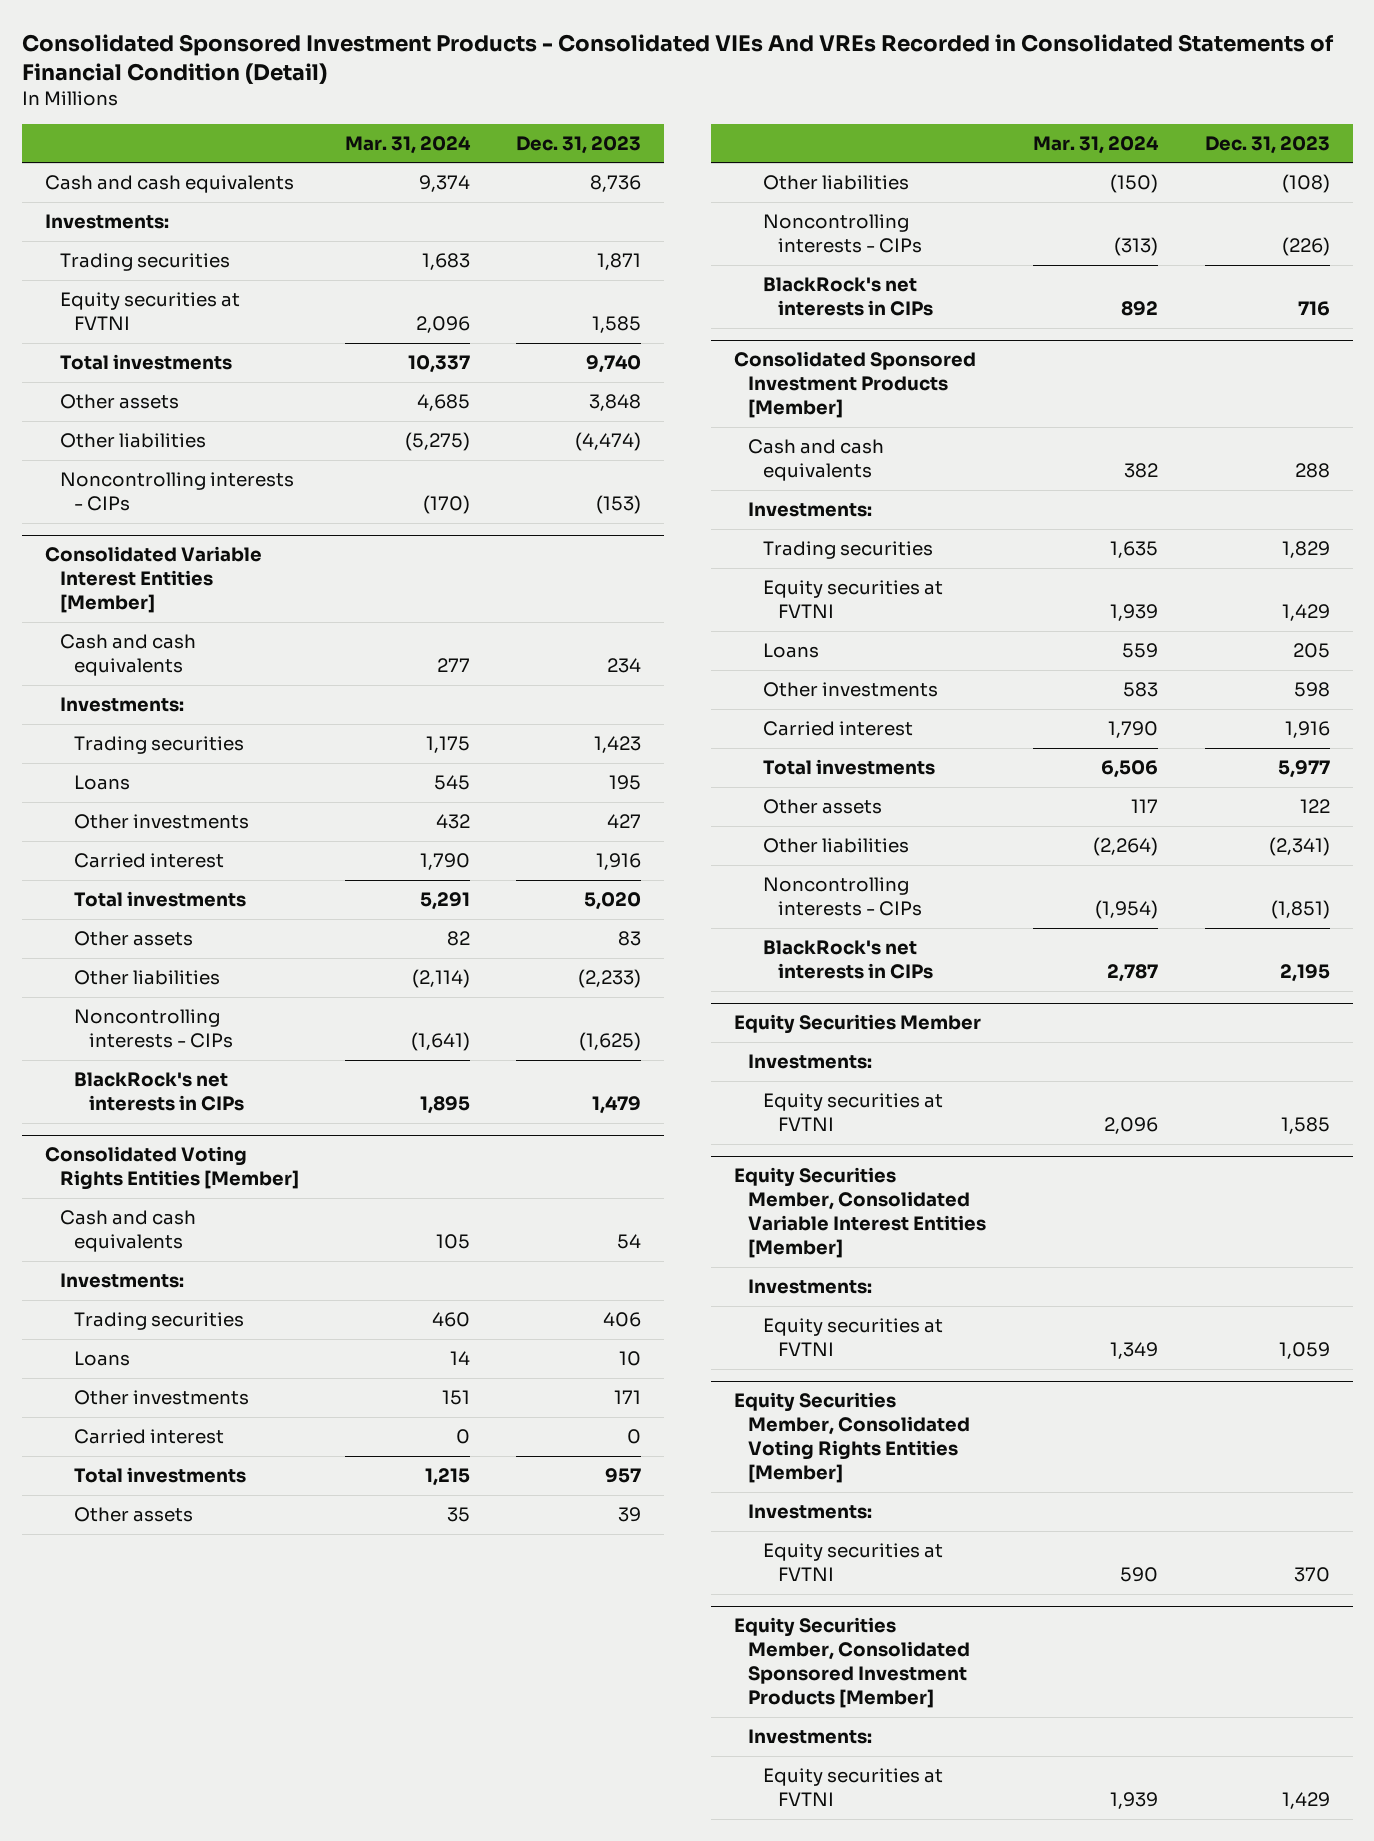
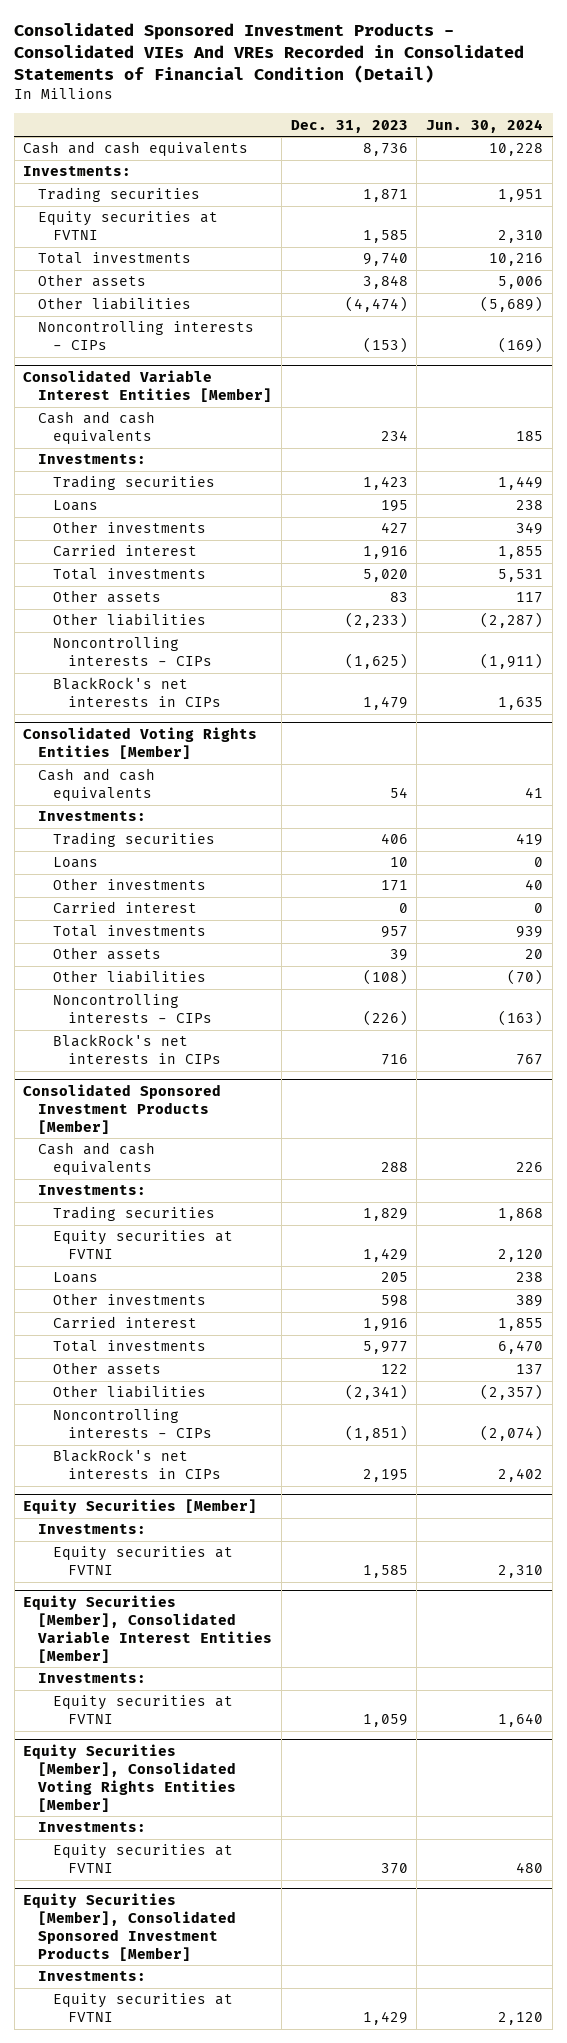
- | Mar. 31, 2024 | Dec. 31, 2023
+ | Dec. 31, 2023 | Jun. 30, 2024
- Equity Securities Member
+ Equity Securities [Member]
- Equity Securities Member, Consolidated Variable Interest Entities [Member]
+ Equity Securities [Member], Consolidated Variable Interest Entities [Member]
- Equity Securities Member, Consolidated Voting Rights Entities [Member]
+ Equity Securities [Member], Consolidated Voting Rights Entities [Member]
- Equity Securities Member, Consolidated Sponsored Investment Products [Member]
+ Equity Securities [Member], Consolidated Sponsored Investment Products [Member]

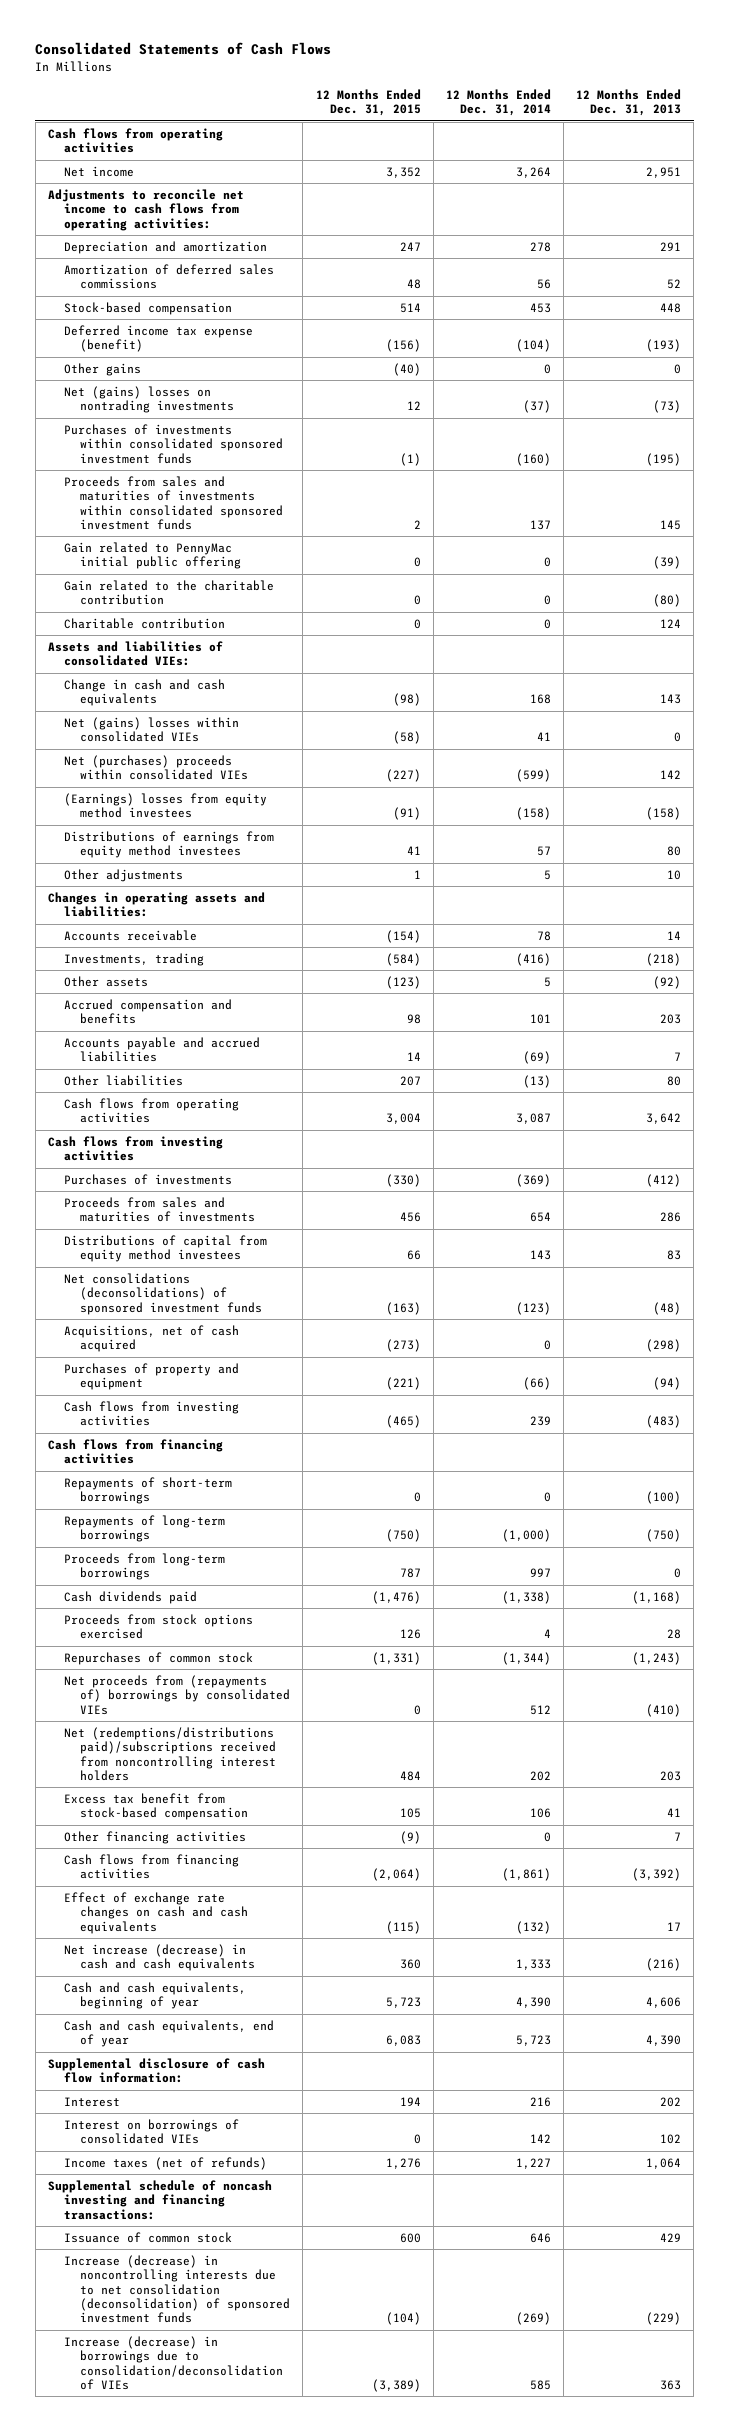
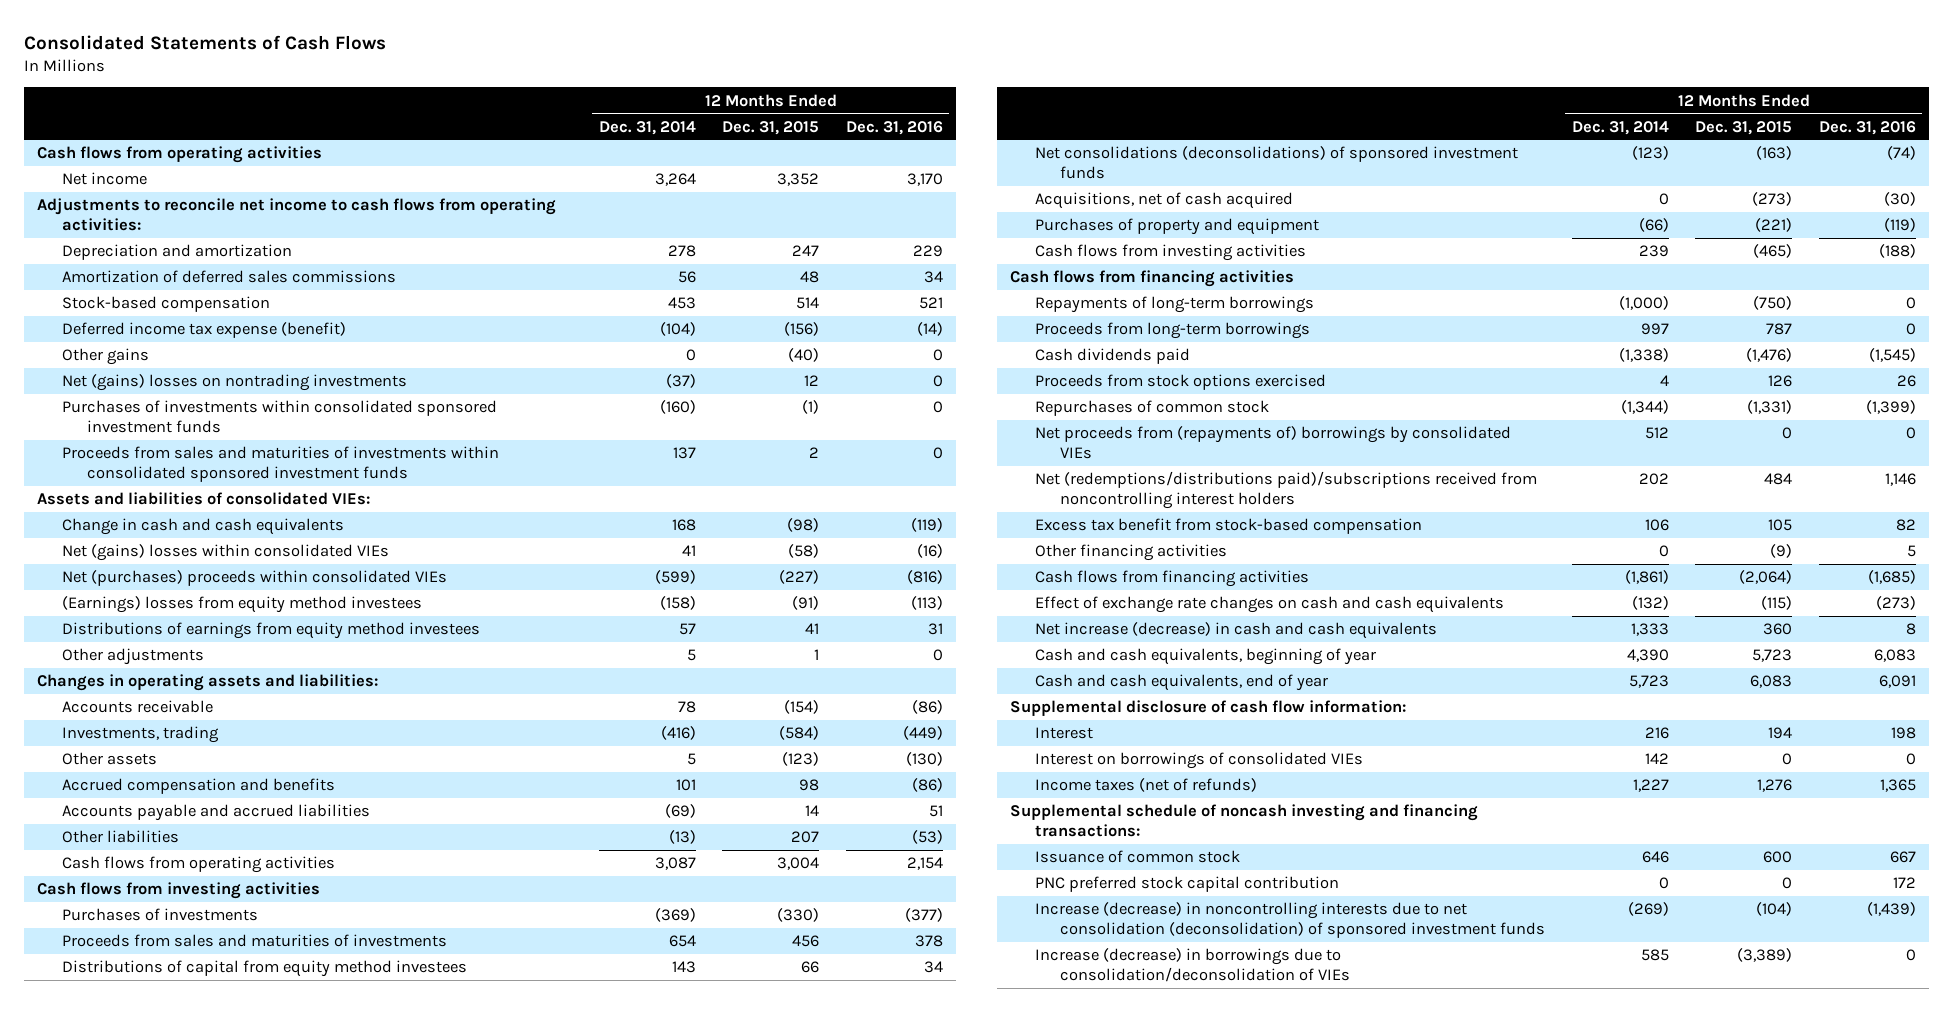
- | 12 Months Ended Dec. 31, 2015 | 12 Months Ended Dec. 31, 2014 | 12 Months Ended Dec. 31, 2013
+ | 12 Months Ended Dec. 31, 2014 | 12 Months Ended Dec. 31, 2015 | 12 Months Ended Dec. 31, 2016
- Gain related to PennyMac initial public offering | 0 | 0 | (39)
- Gain related to the charitable contribution | 0 | 0 | (80)
- Charitable contribution | 0 | 0 | 124
- Repayments of short-term borrowings | 0 | 0 | (100)
+ PNC preferred stock capital contribution | 0 | 0 | 172

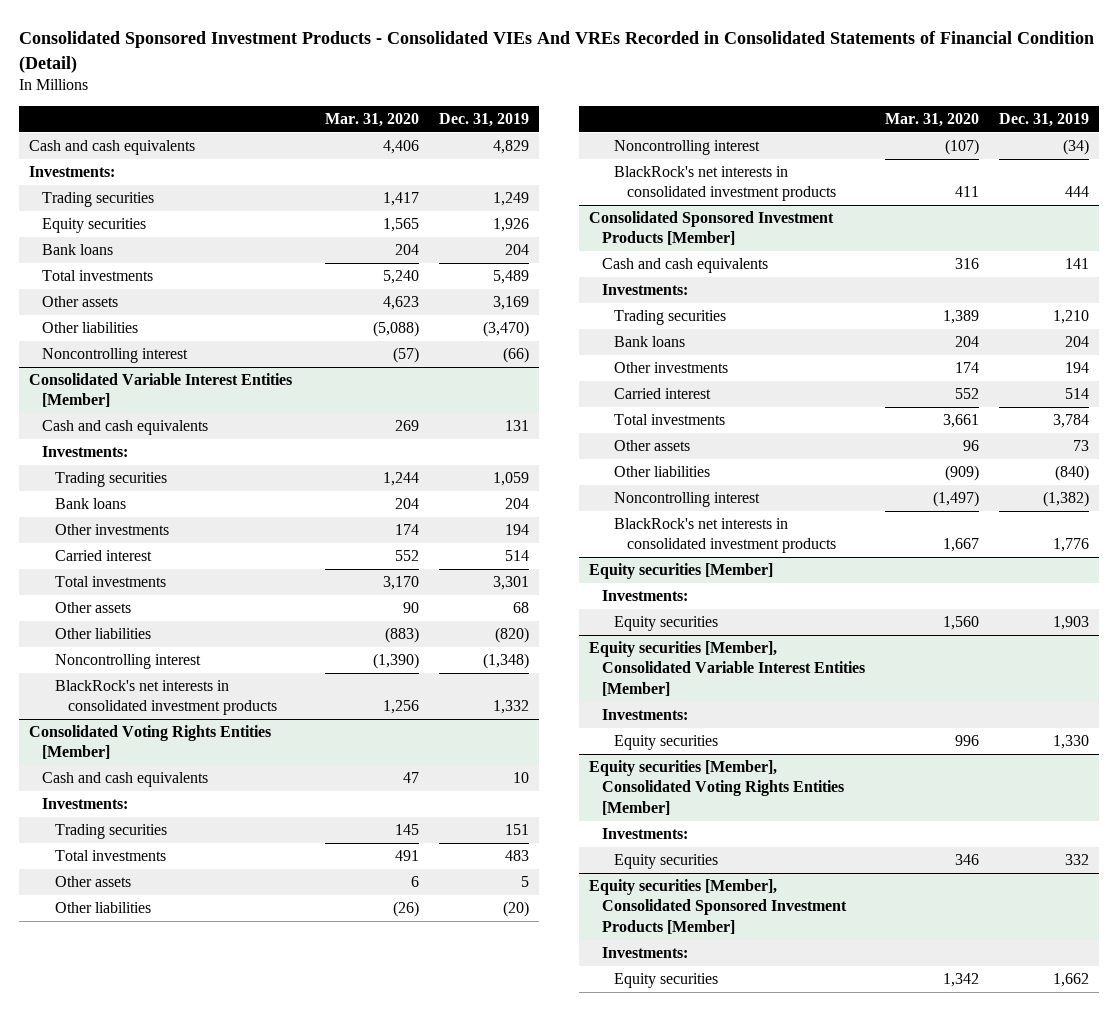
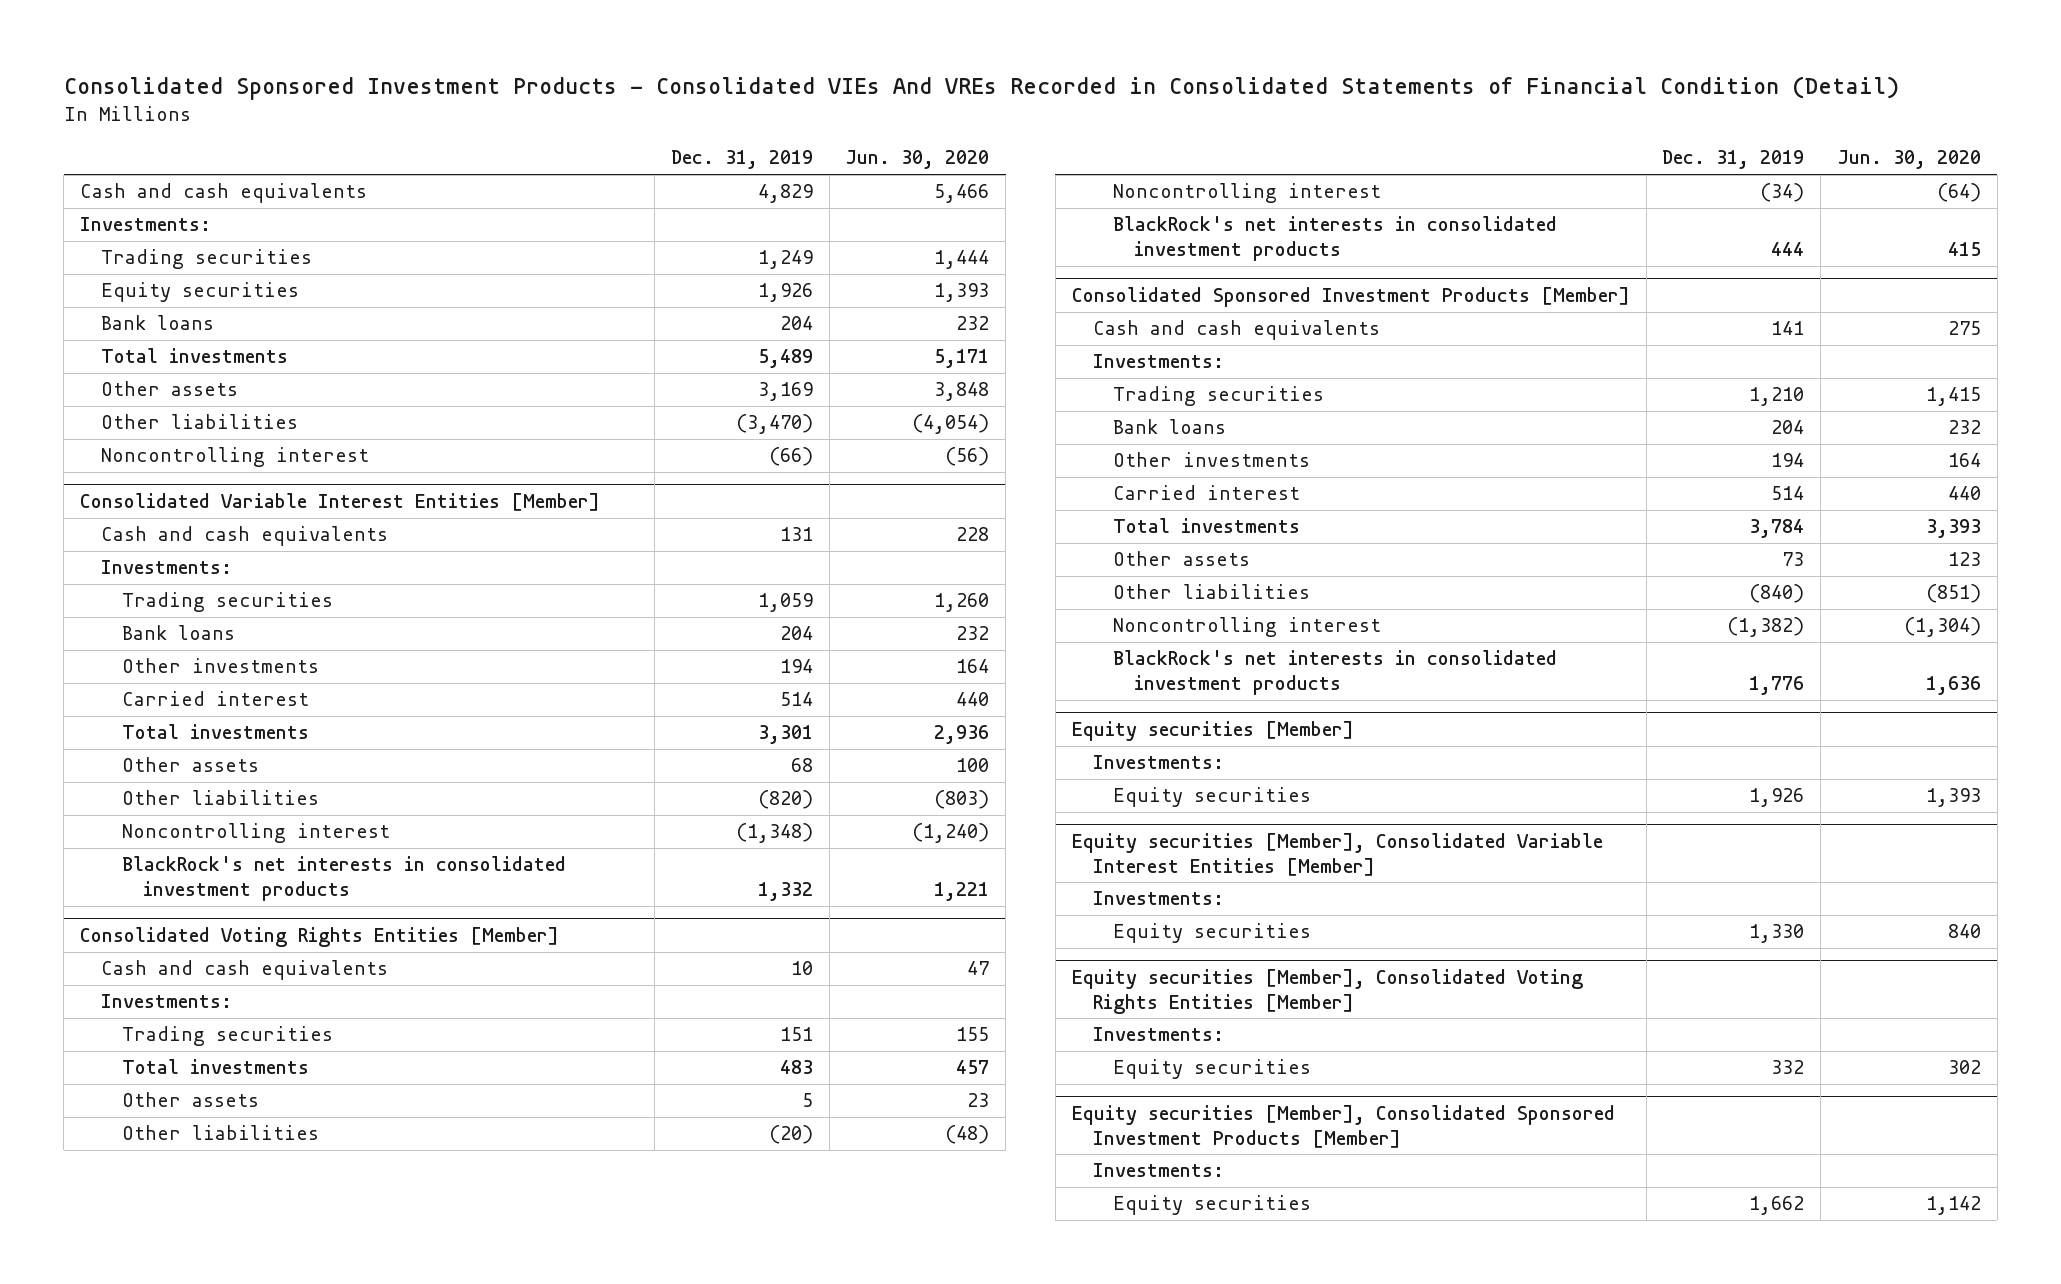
- | Mar. 31, 2020 | Dec. 31, 2019
+ | Dec. 31, 2019 | Jun. 30, 2020
@ Equity securities [Member]
- Equity securities | 1,560 | 1,903
+ Equity securities | 1,926 | 1,393

